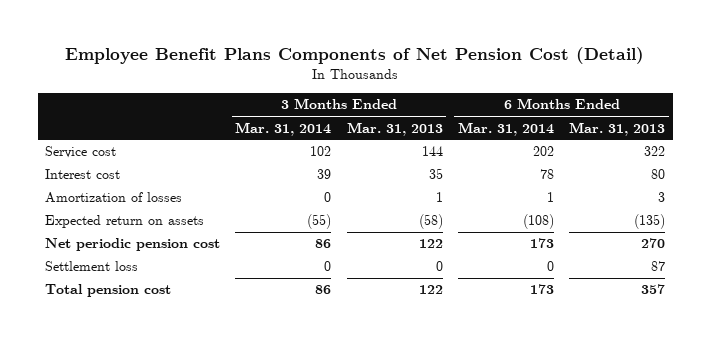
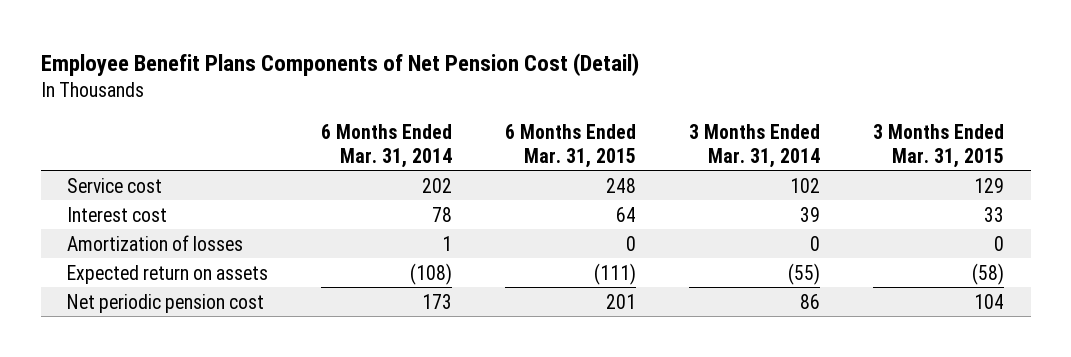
- | 3 Months Ended Mar. 31, 2014 | 3 Months Ended Mar. 31, 2013 | 6 Months Ended Mar. 31, 2014 | 6 Months Ended Mar. 31, 2013
+ | 6 Months Ended Mar. 31, 2014 | 6 Months Ended Mar. 31, 2015 | 3 Months Ended Mar. 31, 2014 | 3 Months Ended Mar. 31, 2015
- Settlement loss | 0 | 0 | 0 | 87
- Total pension cost | 86 | 122 | 173 | 357

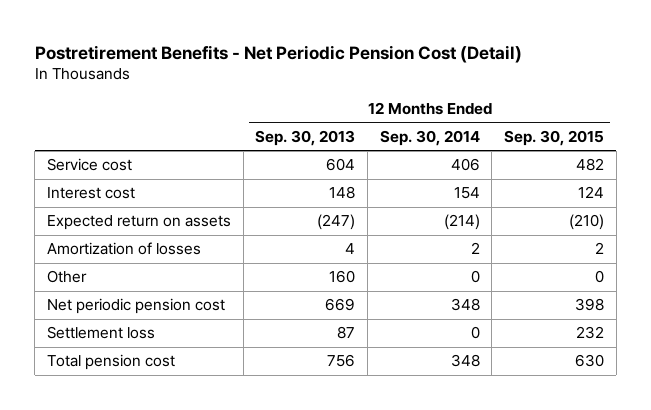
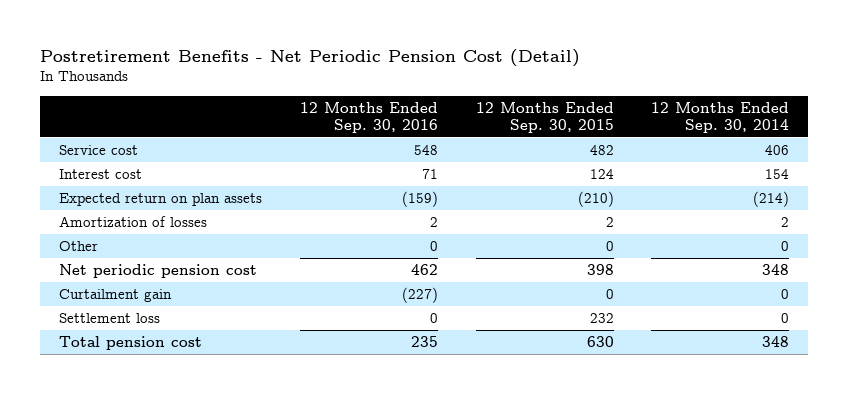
- | 12 Months Ended Sep. 30, 2013 | 12 Months Ended Sep. 30, 2014 | 12 Months Ended Sep. 30, 2015
+ | 12 Months Ended Sep. 30, 2016 | 12 Months Ended Sep. 30, 2015 | 12 Months Ended Sep. 30, 2014
- Expected return on assets | (247) | (214) | (210)
+ Expected return on plan assets | (159) | (210) | (214)
+ Curtailment gain | (227) | 0 | 0

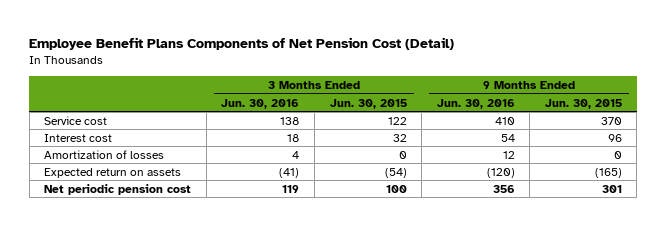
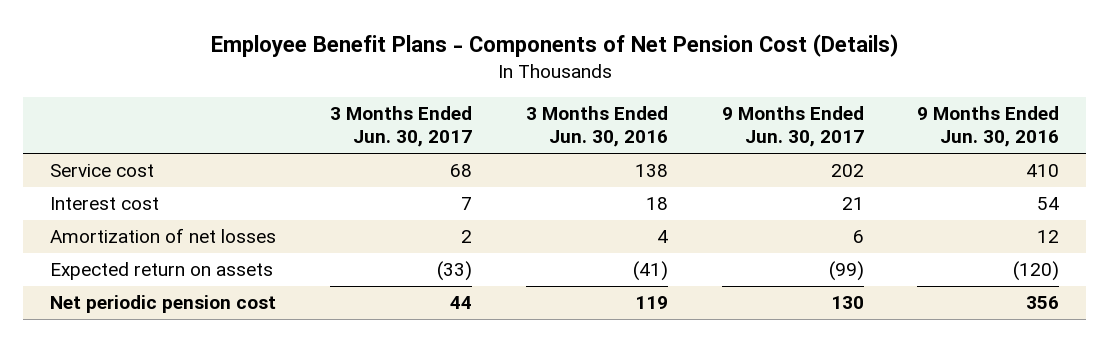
- Employee Benefit Plans Components of Net Pension Cost (Detail)
+ Employee Benefit Plans - Components of Net Pension Cost (Details)
- | 3 Months Ended Jun. 30, 2016 | 3 Months Ended Jun. 30, 2015 | 9 Months Ended Jun. 30, 2016 | 9 Months Ended Jun. 30, 2015
+ | 3 Months Ended Jun. 30, 2017 | 3 Months Ended Jun. 30, 2016 | 9 Months Ended Jun. 30, 2017 | 9 Months Ended Jun. 30, 2016
- Amortization of losses | 4 | 0 | 12 | 0
+ Amortization of net losses | 2 | 4 | 6 | 12

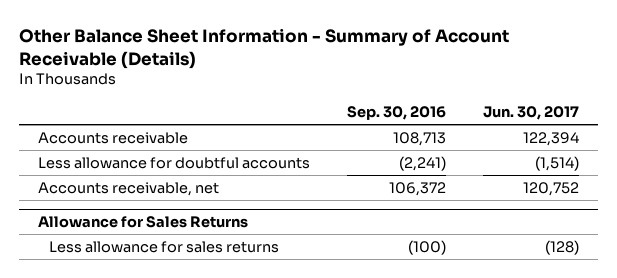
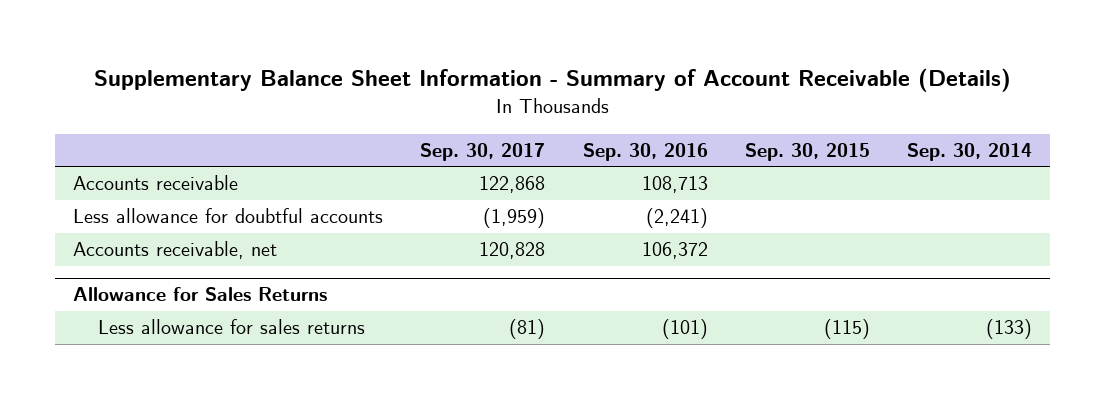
- Other Balance Sheet Information - Summary of Account Receivable (Details)
+ Supplementary Balance Sheet Information - Summary of Account Receivable (Details)
- | Sep. 30, 2016 | Jun. 30, 2017
+ | Sep. 30, 2017 | Sep. 30, 2016 | Sep. 30, 2015 | Sep. 30, 2014
@ Allowance for Sales Returns
- Less allowance for sales returns | (100) | (128)
+ Less allowance for sales returns | (81) | (101) | (115) | (133)

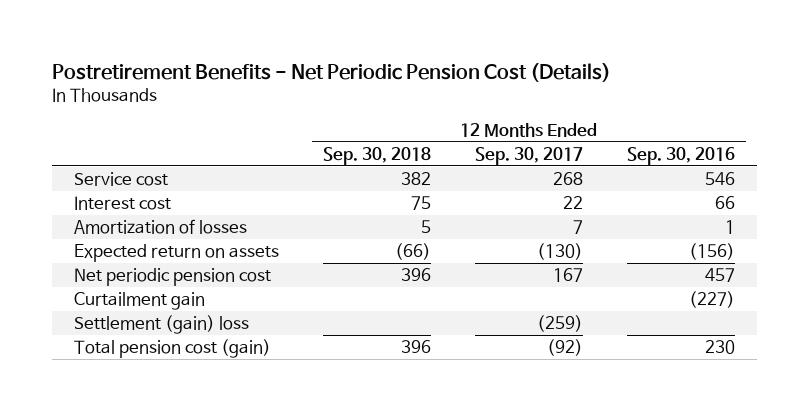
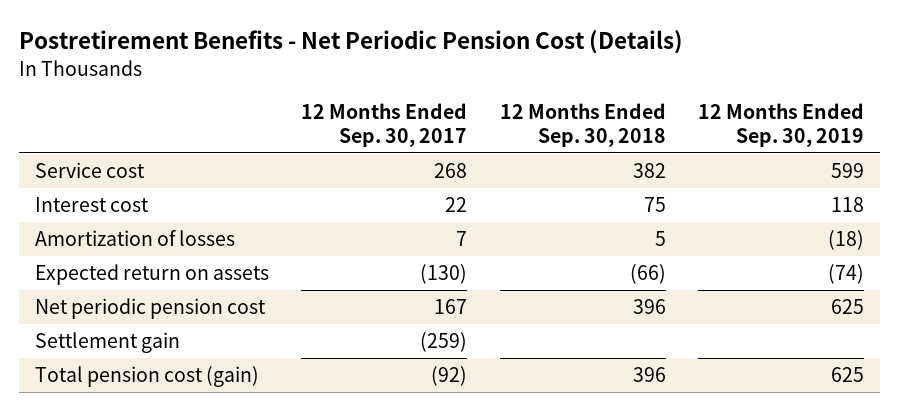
- | 12 Months Ended Sep. 30, 2018 | 12 Months Ended Sep. 30, 2017 | 12 Months Ended Sep. 30, 2016
+ | 12 Months Ended Sep. 30, 2017 | 12 Months Ended Sep. 30, 2018 | 12 Months Ended Sep. 30, 2019
- Curtailment gain | | | (227)
- Settlement (gain) loss | | (259) |
+ Settlement gain | (259) | |

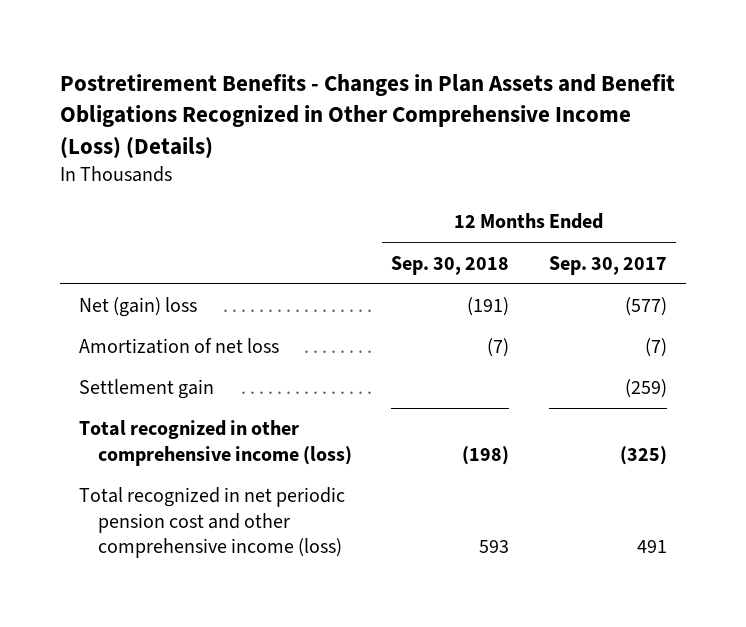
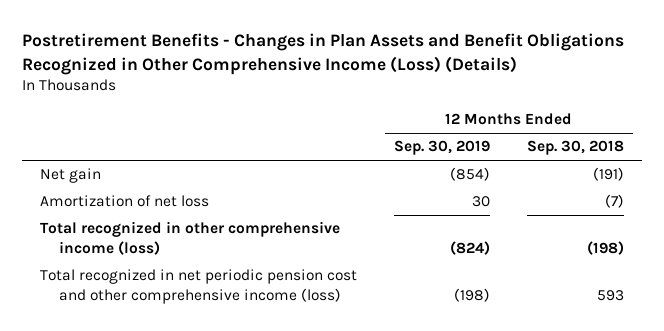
- | 12 Months Ended Sep. 30, 2018 | 12 Months Ended Sep. 30, 2017
+ | 12 Months Ended Sep. 30, 2019 | 12 Months Ended Sep. 30, 2018
- Net (gain) loss | (191) | (577)
+ Net gain | (854) | (191)
- Settlement gain | | (259)

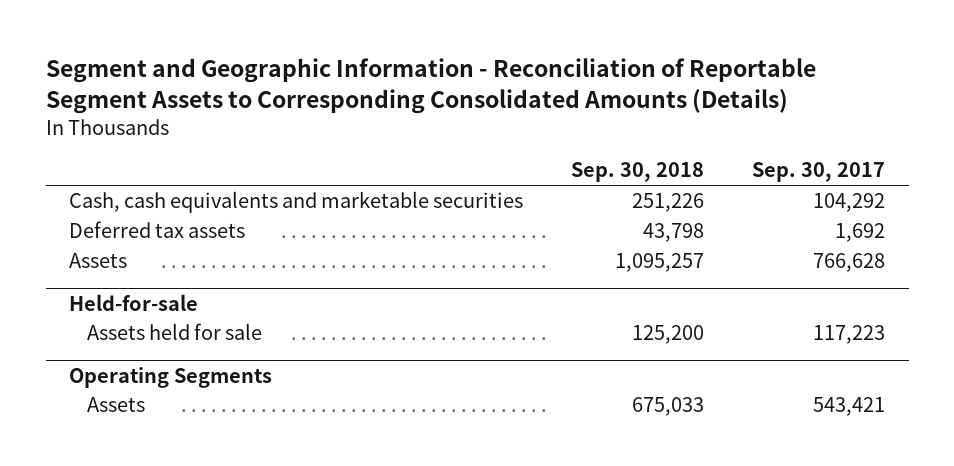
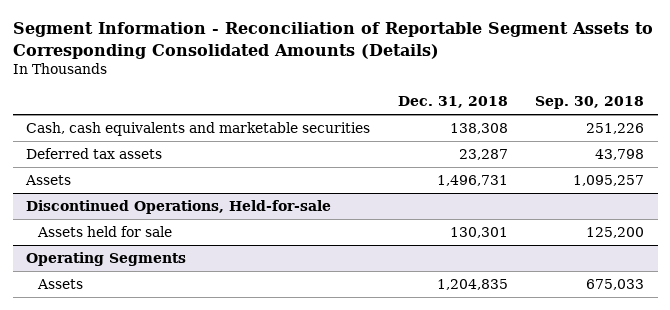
- Segment and Geographic Information - Reconciliation of Reportable Segment Assets to Corresponding Consolidated Amounts (Details)
+ Segment Information - Reconciliation of Reportable Segment Assets to Corresponding Consolidated Amounts (Details)
- | Sep. 30, 2018 | Sep. 30, 2017
+ | Dec. 31, 2018 | Sep. 30, 2018
- Held-for-sale
+ Discontinued Operations, Held-for-sale

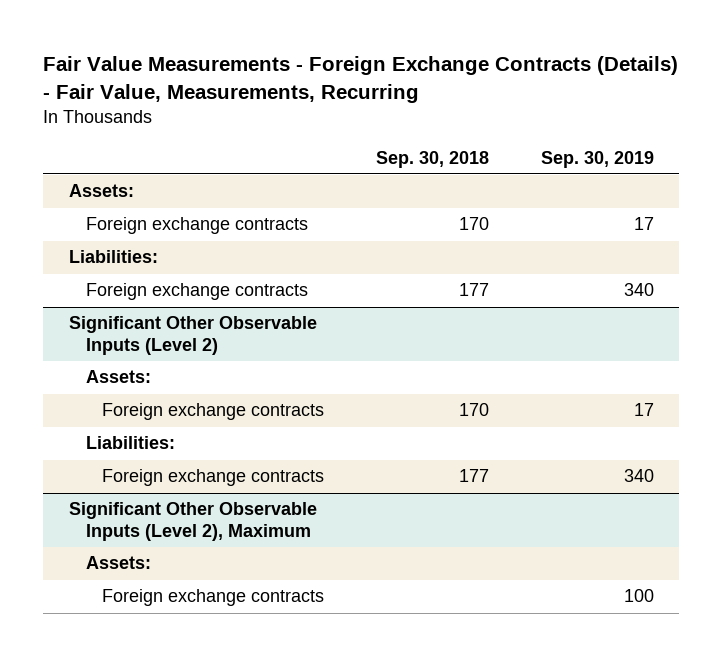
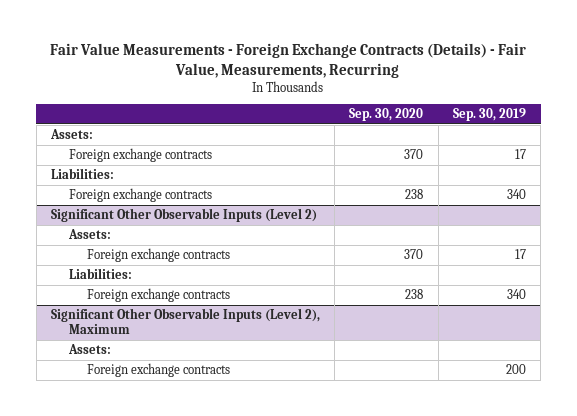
- | Sep. 30, 2018 | Sep. 30, 2019
+ | Sep. 30, 2020 | Sep. 30, 2019
@ Significant Other Observable Inputs (Level 2), Maximum
- Foreign exchange contracts | | 100
+ Foreign exchange contracts | | 200

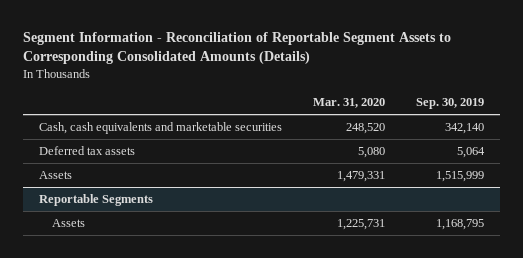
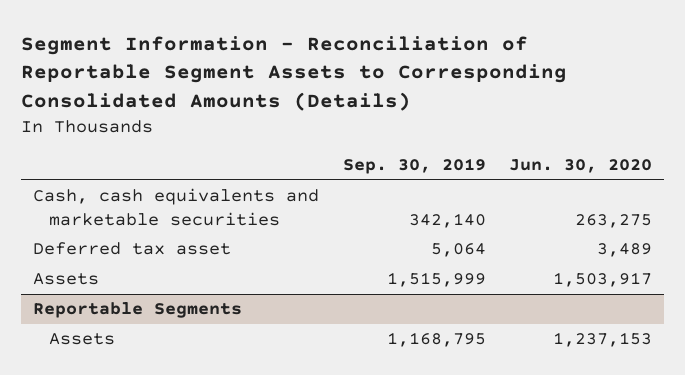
- | Mar. 31, 2020 | Sep. 30, 2019
+ | Sep. 30, 2019 | Jun. 30, 2020
- Deferred tax assets | 5,080 | 5,064
+ Deferred tax asset | 5,064 | 3,489

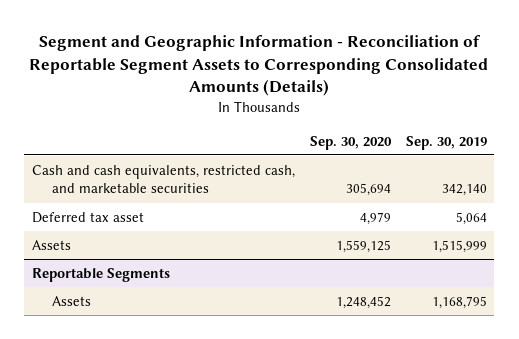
- Segment Information - Reconciliation of Reportable Segment Assets to Corresponding Consolidated Amounts (Details)
+ Segment and Geographic Information - Reconciliation of Reportable Segment Assets to Corresponding Consolidated Amounts (Details)
- | Sep. 30, 2019 | Jun. 30, 2020
+ | Sep. 30, 2020 | Sep. 30, 2019
- Cash, cash equivalents and marketable securities | 342,140 | 263,275
+ Cash and cash equivalents, restricted cash, and marketable securities | 305,694 | 342,140

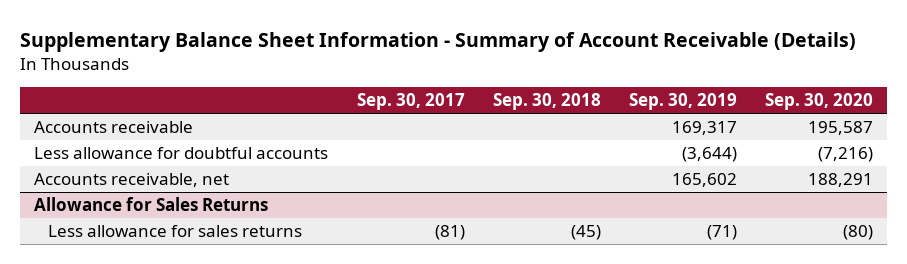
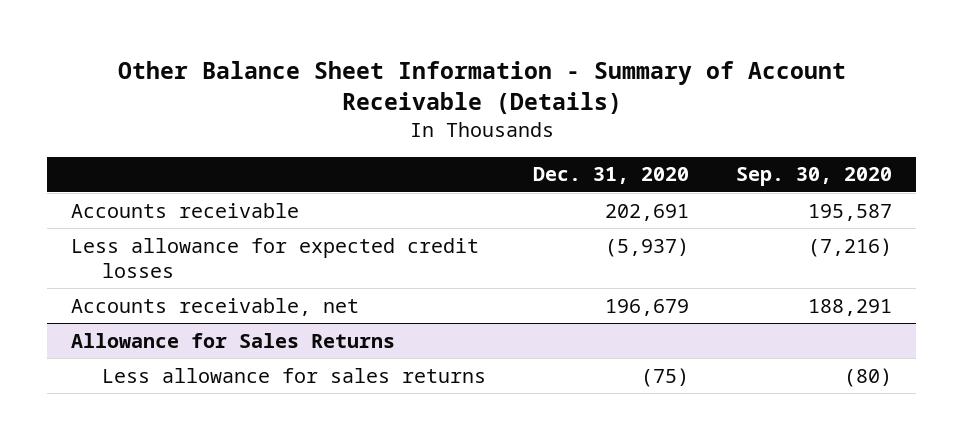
- Supplementary Balance Sheet Information - Summary of Account Receivable (Details)
+ Other Balance Sheet Information - Summary of Account Receivable (Details)
- | Sep. 30, 2017 | Sep. 30, 2018 | Sep. 30, 2019 | Sep. 30, 2020
+ | Dec. 31, 2020 | Sep. 30, 2020
- Less allowance for doubtful accounts | | | (3,644) | (7,216)
+ Less allowance for expected credit losses | (5,937) | (7,216)

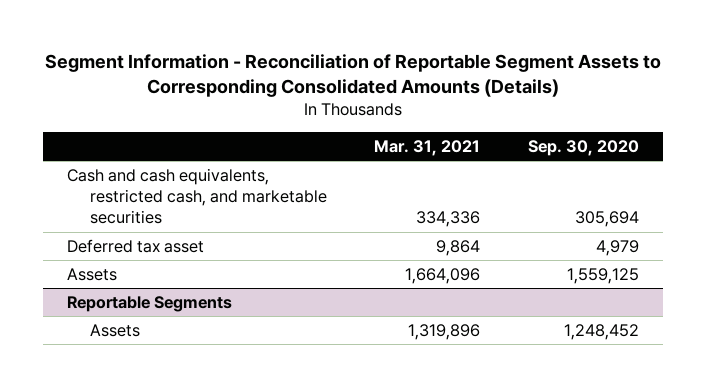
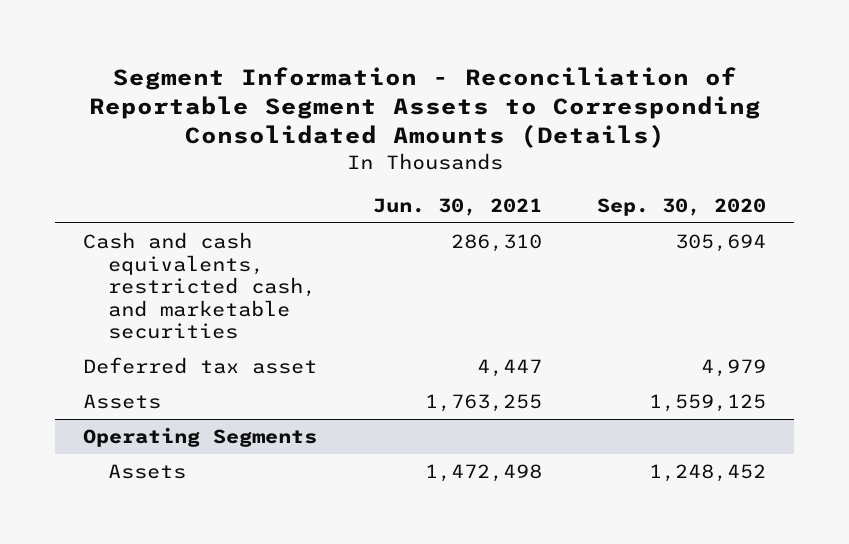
- | Mar. 31, 2021 | Sep. 30, 2020
+ | Jun. 30, 2021 | Sep. 30, 2020
- Reportable Segments
+ Operating Segments

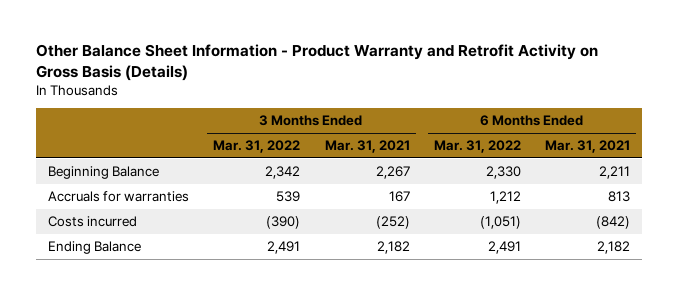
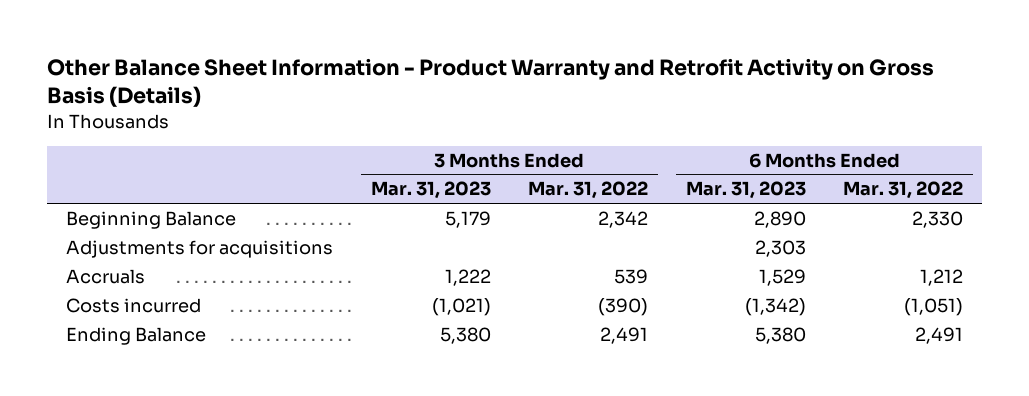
- | 3 Months Ended Mar. 31, 2022 | 3 Months Ended Mar. 31, 2021 | 6 Months Ended Mar. 31, 2022 | 6 Months Ended Mar. 31, 2021
+ | 3 Months Ended Mar. 31, 2023 | 3 Months Ended Mar. 31, 2022 | 6 Months Ended Mar. 31, 2023 | 6 Months Ended Mar. 31, 2022
- Accruals for warranties | 539 | 167 | 1,212 | 813
+ Adjustments for acquisitions | | | 2,303 |
+ Accruals | 1,222 | 539 | 1,529 | 1,212

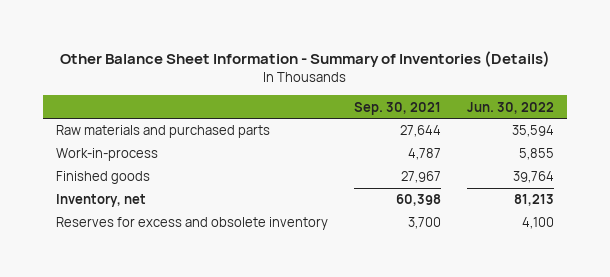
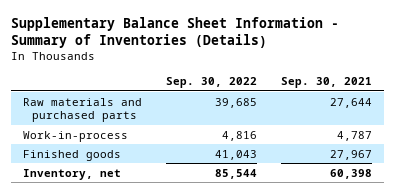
- Other Balance Sheet Information - Summary of Inventories (Details)
+ Supplementary Balance Sheet Information - Summary of Inventories (Details)
- | Sep. 30, 2021 | Jun. 30, 2022
+ | Sep. 30, 2022 | Sep. 30, 2021
- Reserves for excess and obsolete inventory | 3,700 | 4,100

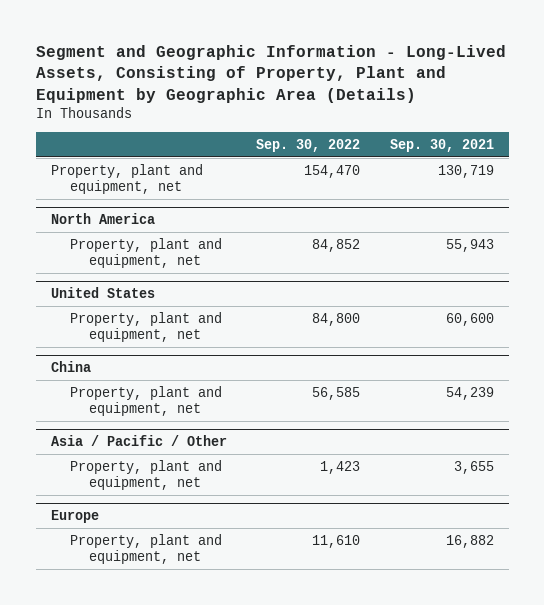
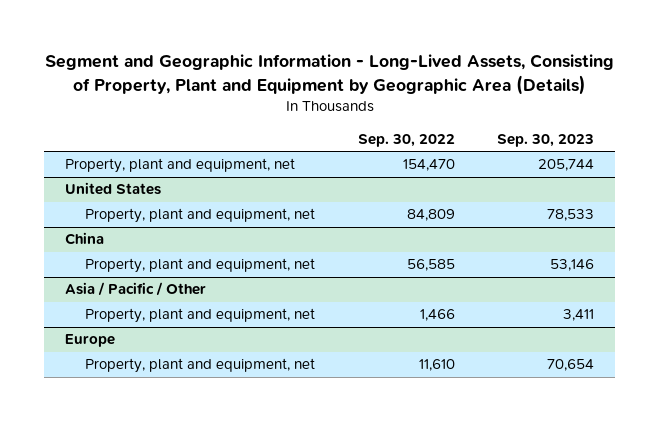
- | Sep. 30, 2022 | Sep. 30, 2021
+ | Sep. 30, 2022 | Sep. 30, 2023
- North America
- Property, plant and equipment, net | 84,852 | 55,943
@ United States
- Property, plant and equipment, net | 84,800 | 60,600
+ Property, plant and equipment, net | 84,809 | 78,533
@ Asia / Pacific / Other
- Property, plant and equipment, net | 1,423 | 3,655
+ Property, plant and equipment, net | 1,466 | 3,411

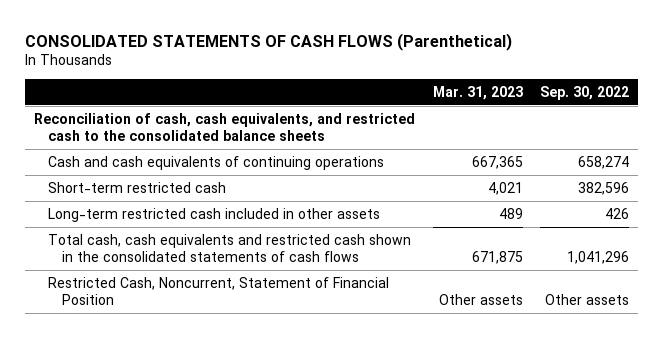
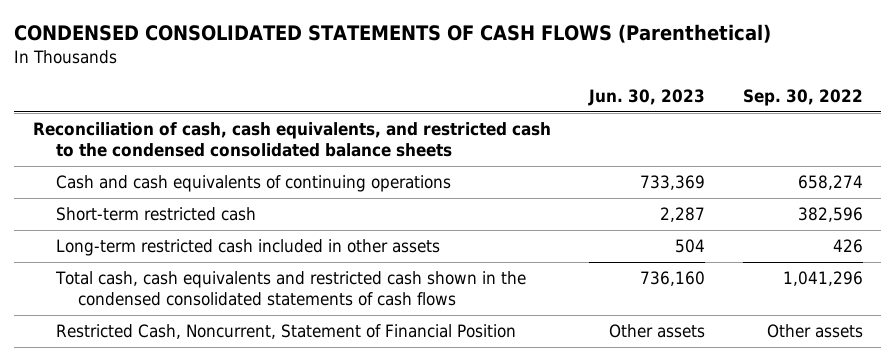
- CONSOLIDATED STATEMENTS OF CASH FLOWS (Parenthetical)
+ CONDENSED CONSOLIDATED STATEMENTS OF CASH FLOWS (Parenthetical)
- | Mar. 31, 2023 | Sep. 30, 2022
+ | Jun. 30, 2023 | Sep. 30, 2022
- Reconciliation of cash, cash equivalents, and restricted cash to the consolidated balance sheets
+ Reconciliation of cash, cash equivalents, and restricted cash to the condensed consolidated balance sheets
- Total cash, cash equivalents and restricted cash shown in the consolidated statements of cash flows | 671,875 | 1,041,296
+ Total cash, cash equivalents and restricted cash shown in the condensed consolidated statements of cash flows | 736,160 | 1,041,296

